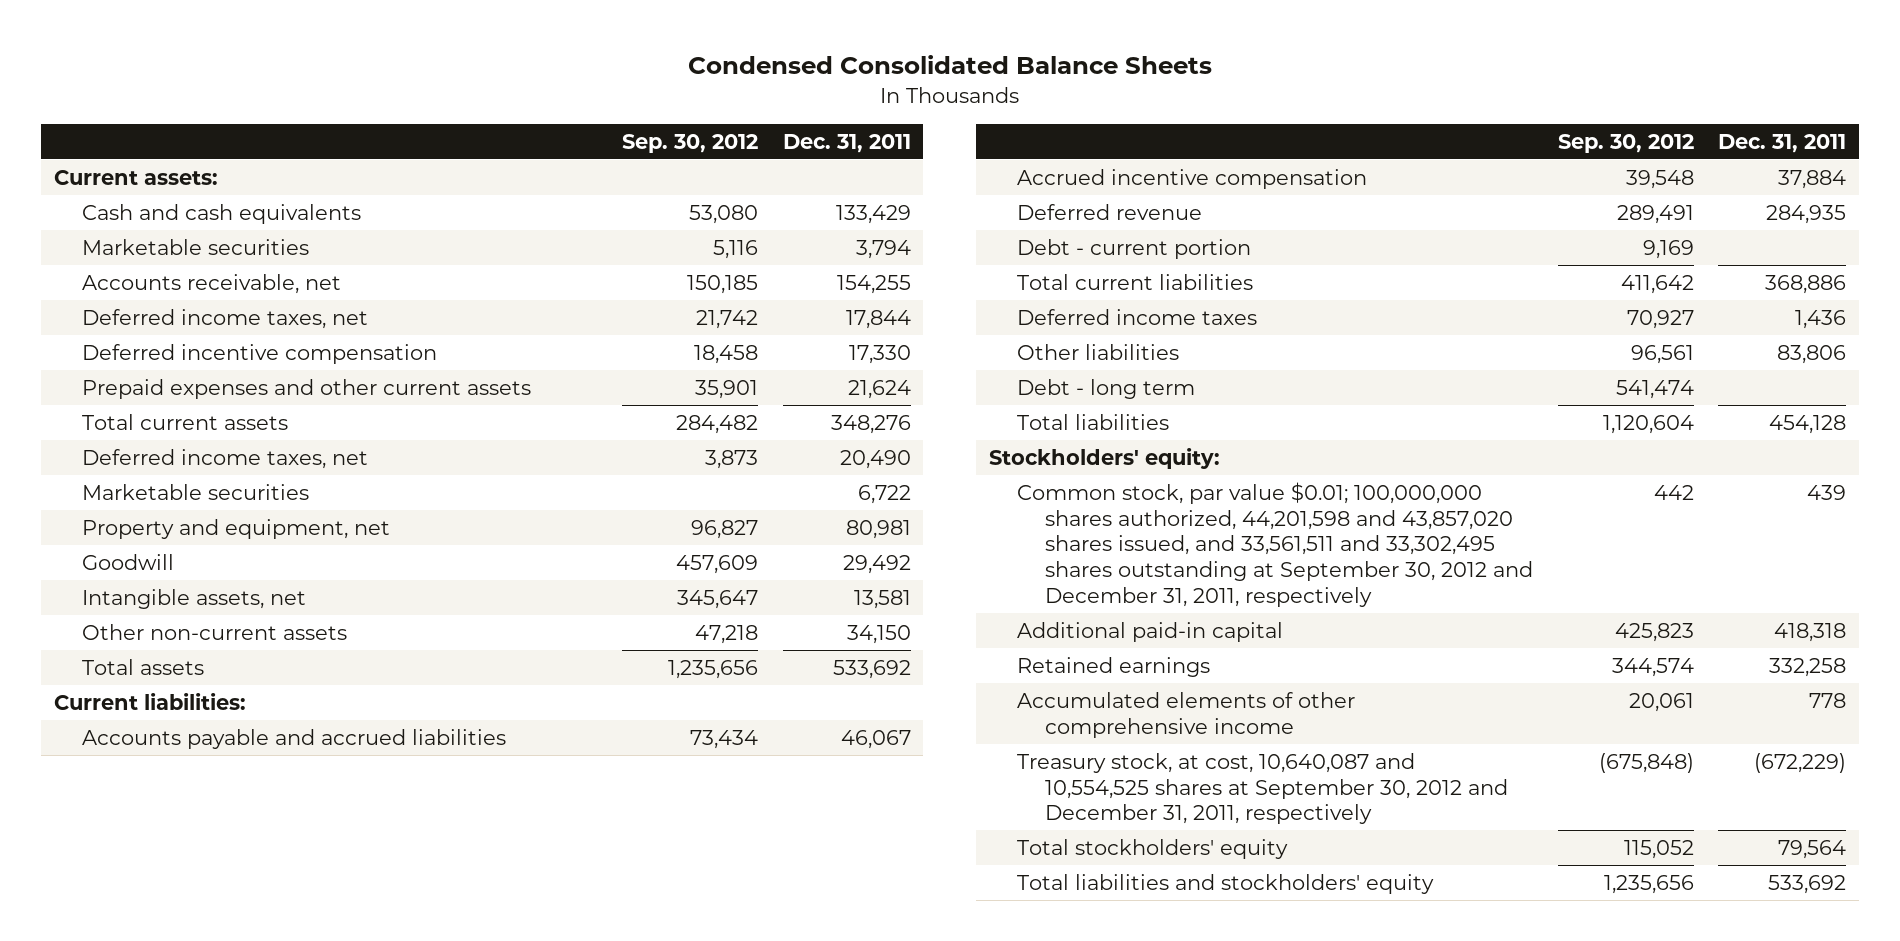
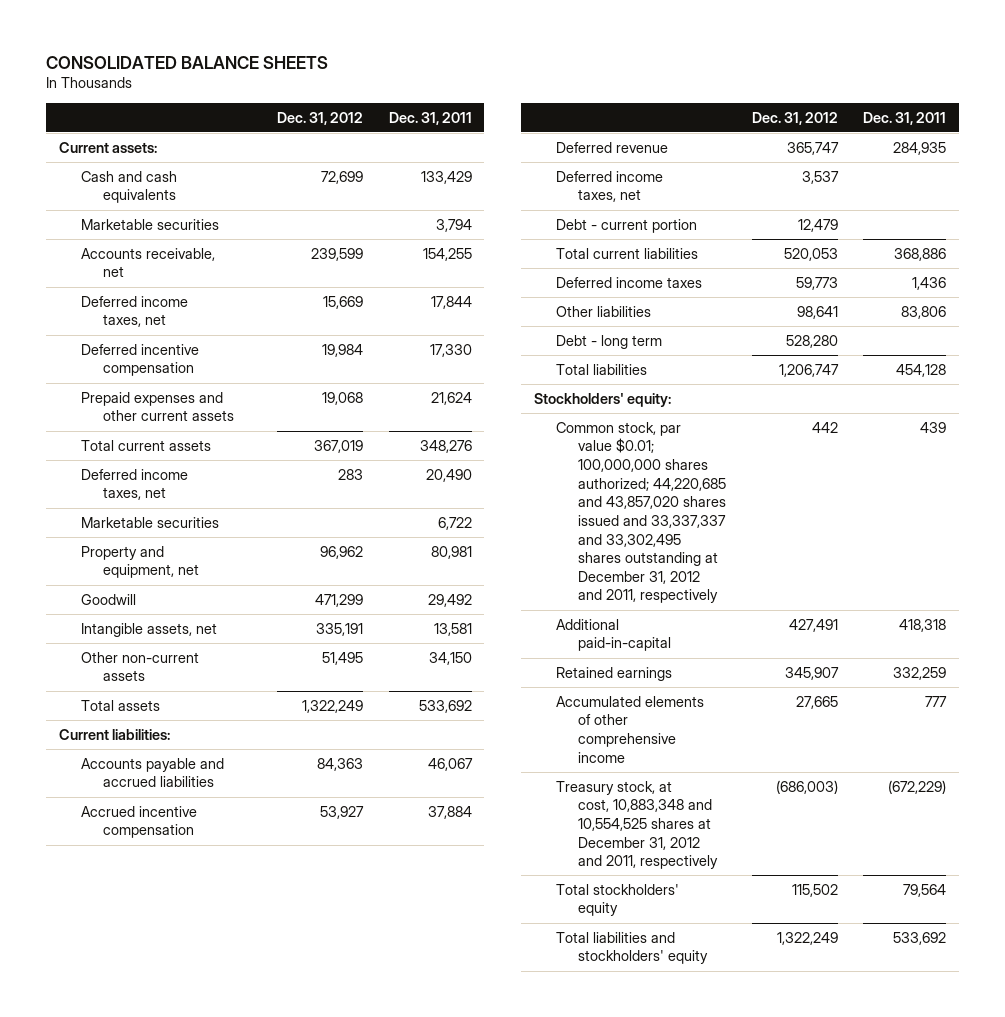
- Condensed Consolidated Balance Sheets
+ CONSOLIDATED BALANCE SHEETS
- | Sep. 30, 2012 | Dec. 31, 2011
+ | Dec. 31, 2012 | Dec. 31, 2011
+ Deferred income taxes, net | 3,537 |
- Common stock, par value $0.01; 100,000,000 shares authorized, 44,201,598 and 43,857,020 shares issued, and 33,561,511 and 33,302,495 shares outstanding at September 30, 2012 and December 31, 2011, respectively | 442 | 439
- Additional paid-in capital | 425,823 | 418,318
- Retained earnings | 344,574 | 332,258
- Accumulated elements of other comprehensive income | 20,061 | 778
- Treasury stock, at cost, 10,640,087 and 10,554,525 shares at September 30, 2012 and December 31, 2011, respectively | (675,848) | (672,229)
+ Common stock, par value $0.01; 100,000,000 shares authorized; 44,220,685 and 43,857,020 shares issued and 33,337,337 and 33,302,495 shares outstanding at December 31, 2012 and 2011, respectively | 442 | 439
+ Additional paid-in-capital | 427,491 | 418,318
+ Retained earnings | 345,907 | 332,259
+ Accumulated elements of other comprehensive income | 27,665 | 777
+ Treasury stock, at cost, 10,883,348 and 10,554,525 shares at December 31, 2012 and 2011, respectively | (686,003) | (672,229)

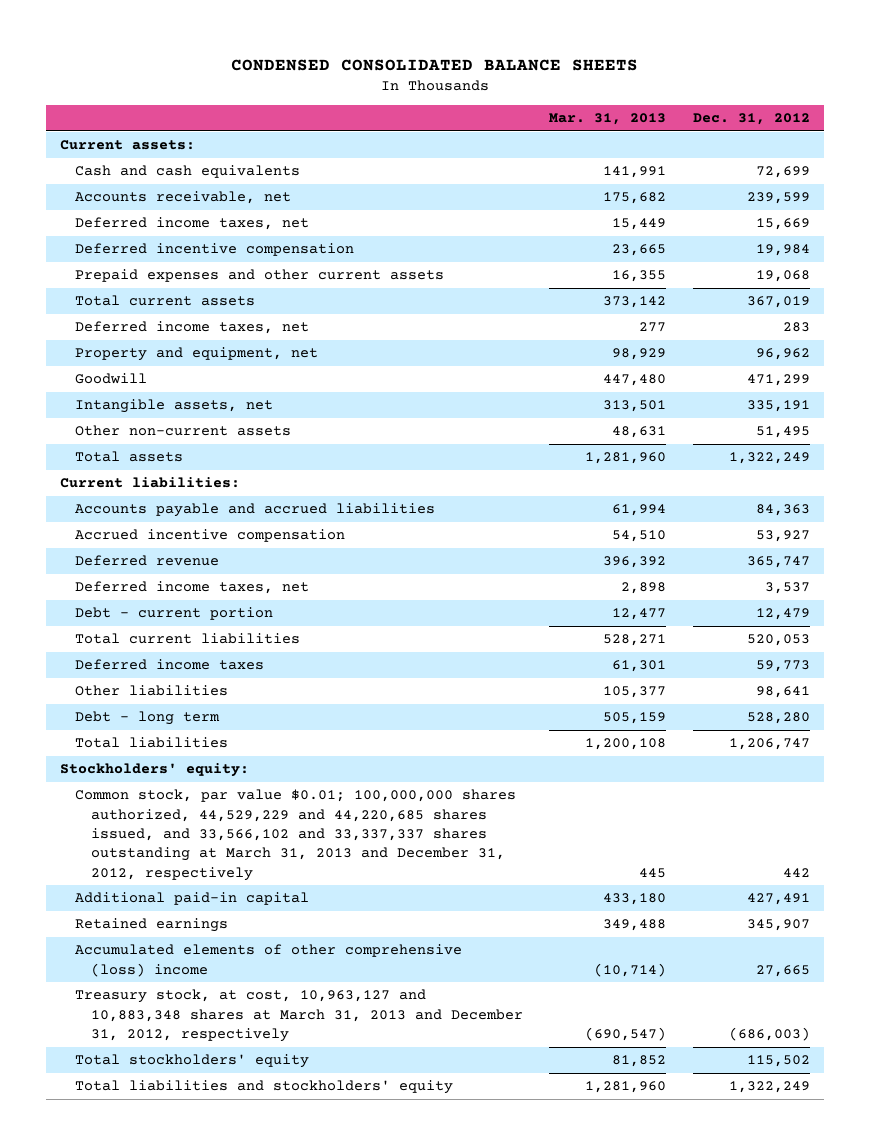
- CONSOLIDATED BALANCE SHEETS
+ CONDENSED CONSOLIDATED BALANCE SHEETS
- | Dec. 31, 2012 | Dec. 31, 2011
+ | Mar. 31, 2013 | Dec. 31, 2012
- Marketable securities | | 3,794
- Marketable securities | | 6,722
- Common stock, par value $0.01; 100,000,000 shares authorized; 44,220,685 and 43,857,020 shares issued and 33,337,337 and 33,302,495 shares outstanding at December 31, 2012 and 2011, respectively | 442 | 439
- Additional paid-in-capital | 427,491 | 418,318
+ Common stock, par value $0.01; 100,000,000 shares authorized, 44,529,229 and 44,220,685 shares issued, and 33,566,102 and 33,337,337 shares outstanding at March 31, 2013 and December 31, 2012, respectively | 445 | 442
+ Additional paid-in capital | 433,180 | 427,491
- Accumulated elements of other comprehensive income | 27,665 | 777
- Treasury stock, at cost, 10,883,348 and 10,554,525 shares at December 31, 2012 and 2011, respectively | (686,003) | (672,229)
+ Accumulated elements of other comprehensive (loss) income | (10,714) | 27,665
+ Treasury stock, at cost, 10,963,127 and 10,883,348 shares at March 31, 2013 and December 31, 2012, respectively | (690,547) | (686,003)

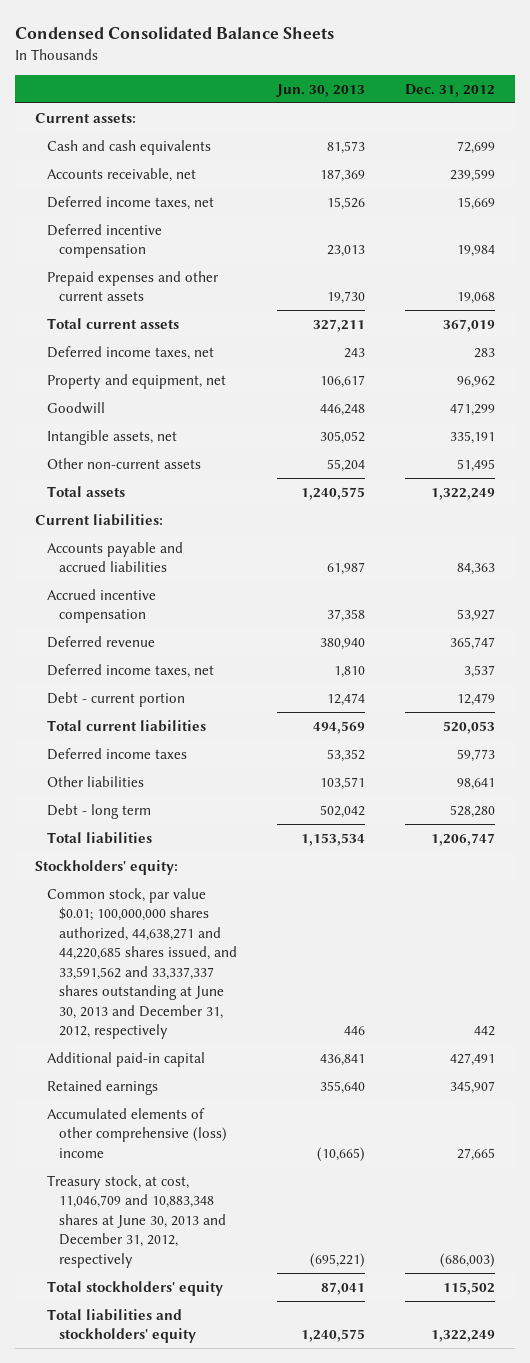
- CONDENSED CONSOLIDATED BALANCE SHEETS
+ Condensed Consolidated Balance Sheets
- | Mar. 31, 2013 | Dec. 31, 2012
+ | Jun. 30, 2013 | Dec. 31, 2012
- Common stock, par value $0.01; 100,000,000 shares authorized, 44,529,229 and 44,220,685 shares issued, and 33,566,102 and 33,337,337 shares outstanding at March 31, 2013 and December 31, 2012, respectively | 445 | 442
+ Common stock, par value $0.01; 100,000,000 shares authorized, 44,638,271 and 44,220,685 shares issued, and 33,591,562 and 33,337,337 shares outstanding at June 30, 2013 and December 31, 2012, respectively | 446 | 442
- Treasury stock, at cost, 10,963,127 and 10,883,348 shares at March 31, 2013 and December 31, 2012, respectively | (690,547) | (686,003)
+ Treasury stock, at cost, 11,046,709 and 10,883,348 shares at June 30, 2013 and December 31, 2012, respectively | (695,221) | (686,003)

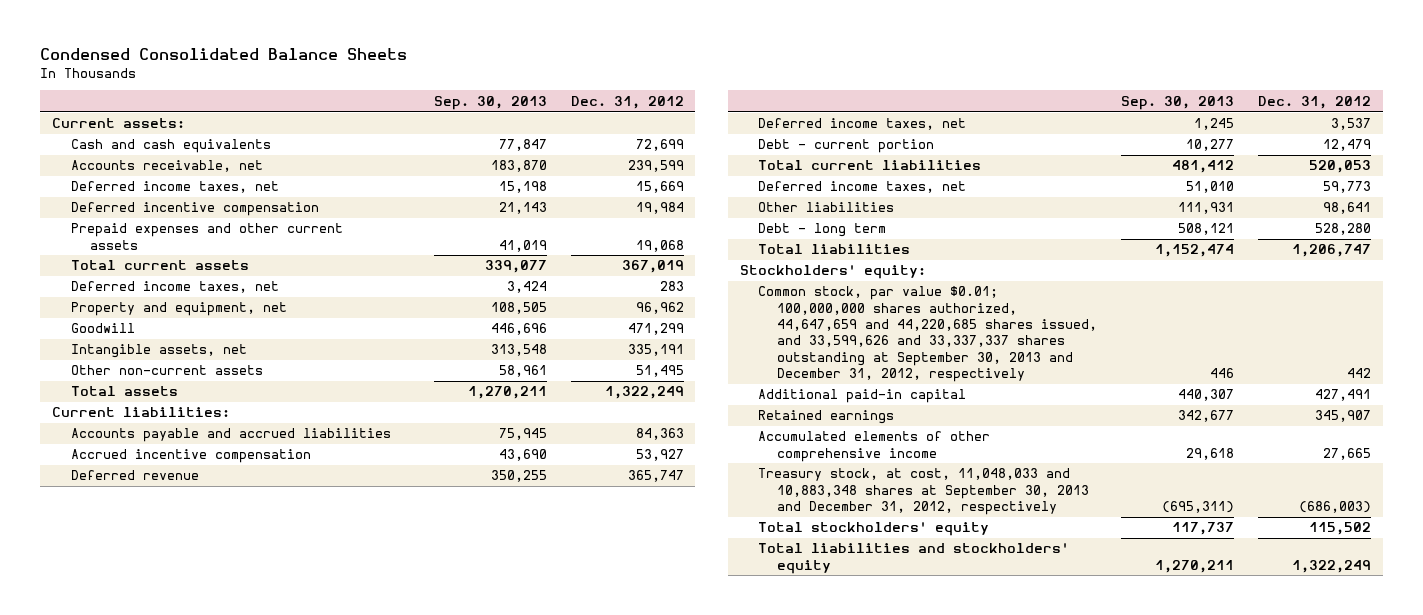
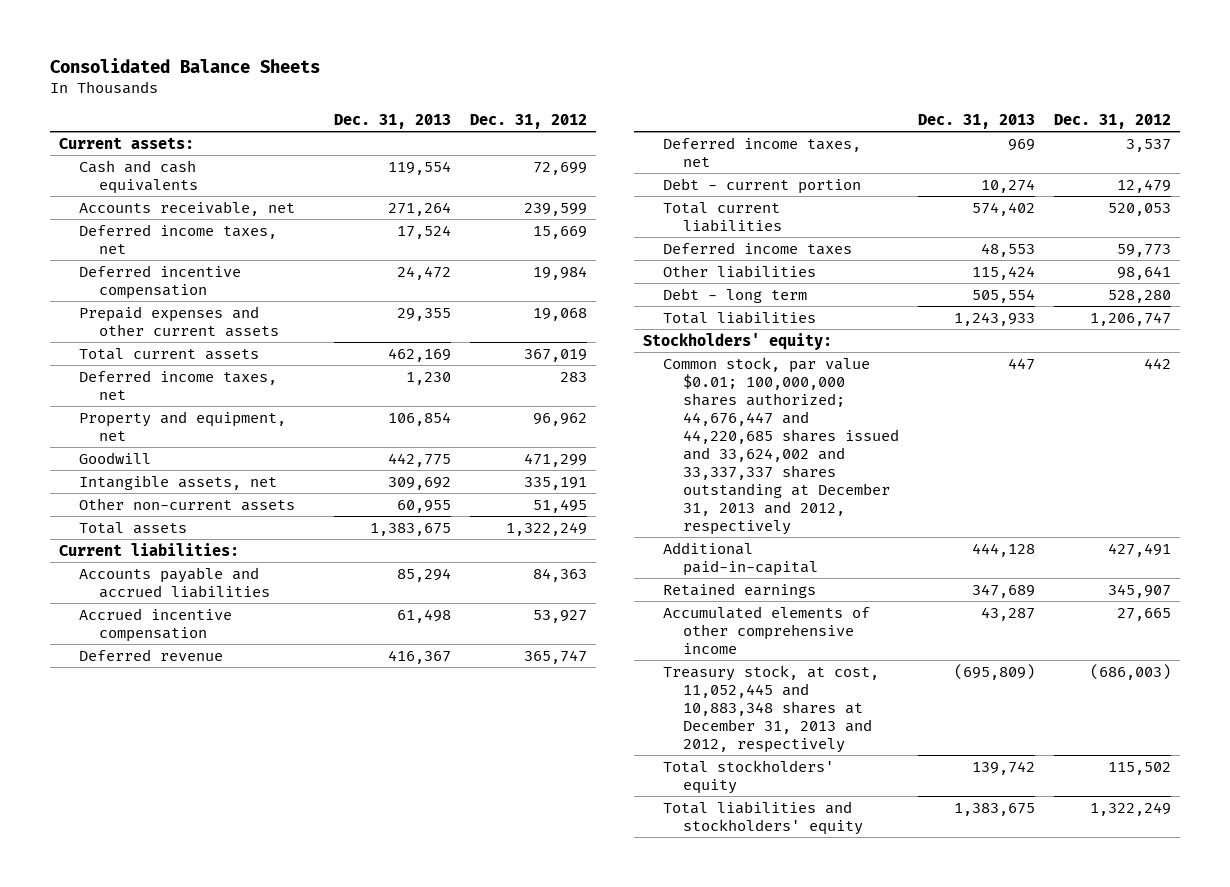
- Condensed Consolidated Balance Sheets
+ Consolidated Balance Sheets
- | Sep. 30, 2013 | Dec. 31, 2012
+ | Dec. 31, 2013 | Dec. 31, 2012
- Deferred income taxes, net | 51,010 | 59,773
+ Deferred income taxes | 48,553 | 59,773
- Common stock, par value $0.01; 100,000,000 shares authorized, 44,647,659 and 44,220,685 shares issued, and 33,599,626 and 33,337,337 shares outstanding at September 30, 2013 and December 31, 2012, respectively | 446 | 442
- Additional paid-in capital | 440,307 | 427,491
+ Common stock, par value $0.01; 100,000,000 shares authorized; 44,676,447 and 44,220,685 shares issued and 33,624,002 and 33,337,337 shares outstanding at December 31, 2013 and 2012, respectively | 447 | 442
+ Additional paid-in-capital | 444,128 | 427,491
- Treasury stock, at cost, 11,048,033 and 10,883,348 shares at September 30, 2013 and December 31, 2012, respectively | (695,311) | (686,003)
+ Treasury stock, at cost, 11,052,445 and 10,883,348 shares at December 31, 2013 and 2012, respectively | (695,809) | (686,003)

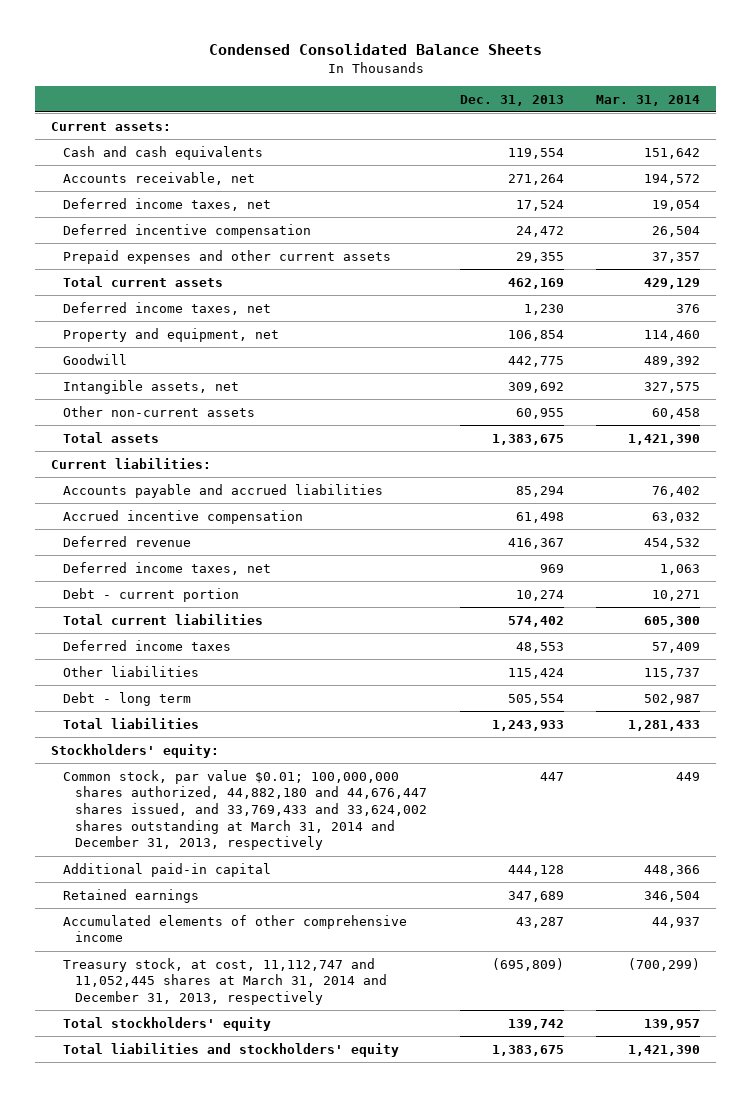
- Consolidated Balance Sheets
+ Condensed Consolidated Balance Sheets
- | Dec. 31, 2013 | Dec. 31, 2012
+ | Dec. 31, 2013 | Mar. 31, 2014
- Common stock, par value $0.01; 100,000,000 shares authorized; 44,676,447 and 44,220,685 shares issued and 33,624,002 and 33,337,337 shares outstanding at December 31, 2013 and 2012, respectively | 447 | 442
- Additional paid-in-capital | 444,128 | 427,491
+ Common stock, par value $0.01; 100,000,000 shares authorized, 44,882,180 and 44,676,447 shares issued, and 33,769,433 and 33,624,002 shares outstanding at March 31, 2014 and December 31, 2013, respectively | 447 | 449
+ Additional paid-in capital | 444,128 | 448,366
- Treasury stock, at cost, 11,052,445 and 10,883,348 shares at December 31, 2013 and 2012, respectively | (695,809) | (686,003)
+ Treasury stock, at cost, 11,112,747 and 11,052,445 shares at March 31, 2014 and December 31, 2013, respectively | (695,809) | (700,299)

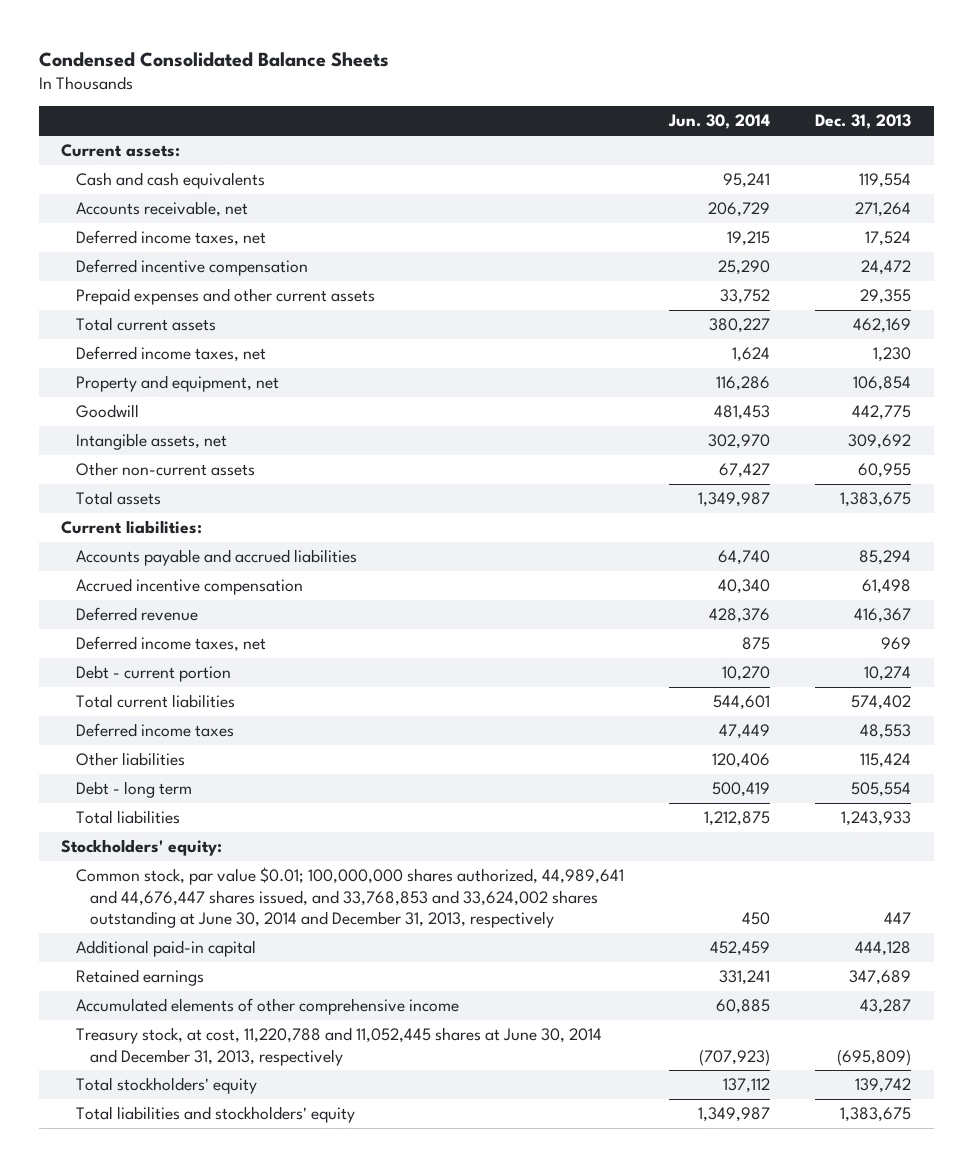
- | Dec. 31, 2013 | Mar. 31, 2014
+ | Jun. 30, 2014 | Dec. 31, 2013
- Common stock, par value $0.01; 100,000,000 shares authorized, 44,882,180 and 44,676,447 shares issued, and 33,769,433 and 33,624,002 shares outstanding at March 31, 2014 and December 31, 2013, respectively | 447 | 449
+ Common stock, par value $0.01; 100,000,000 shares authorized, 44,989,641 and 44,676,447 shares issued, and 33,768,853 and 33,624,002 shares outstanding at June 30, 2014 and December 31, 2013, respectively | 450 | 447
- Treasury stock, at cost, 11,112,747 and 11,052,445 shares at March 31, 2014 and December 31, 2013, respectively | (695,809) | (700,299)
+ Treasury stock, at cost, 11,220,788 and 11,052,445 shares at June 30, 2014 and December 31, 2013, respectively | (707,923) | (695,809)

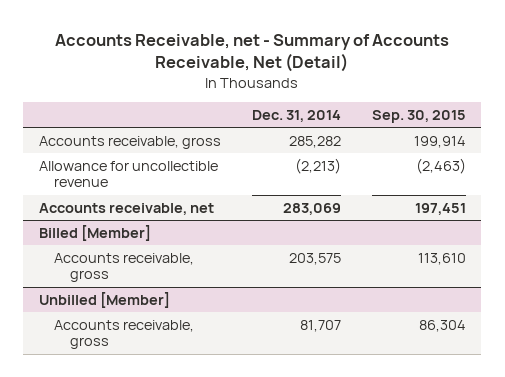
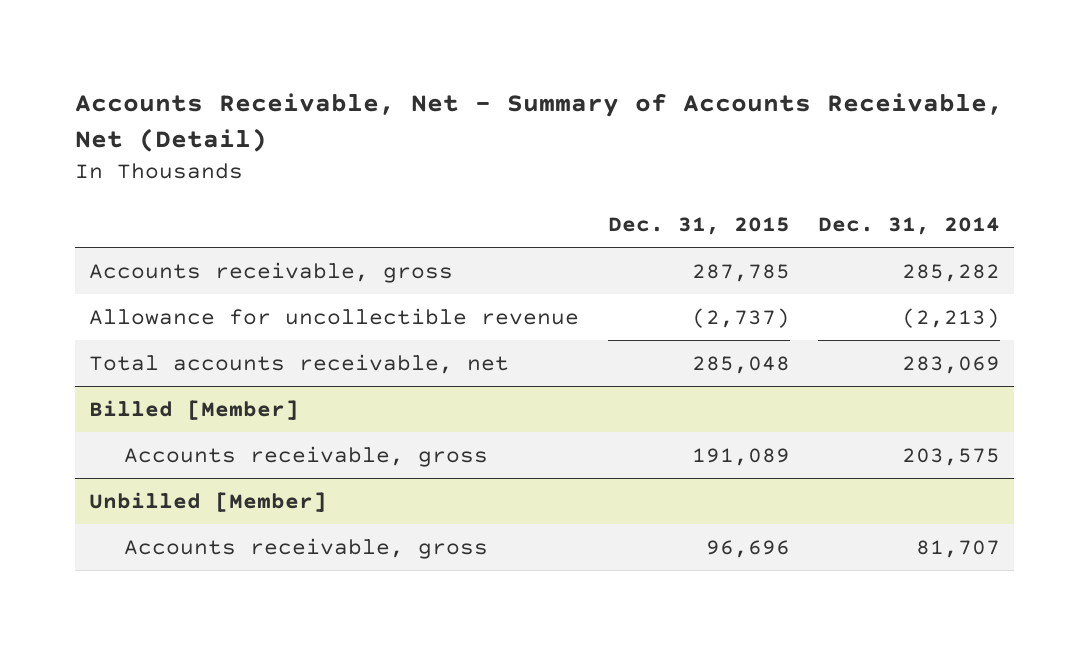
- Accounts Receivable, net - Summary of Accounts Receivable, Net (Detail)
+ Accounts Receivable, Net - Summary of Accounts Receivable, Net (Detail)
- | Dec. 31, 2014 | Sep. 30, 2015
+ | Dec. 31, 2015 | Dec. 31, 2014
- Accounts receivable, net | 283,069 | 197,451
+ Total accounts receivable, net | 285,048 | 283,069

